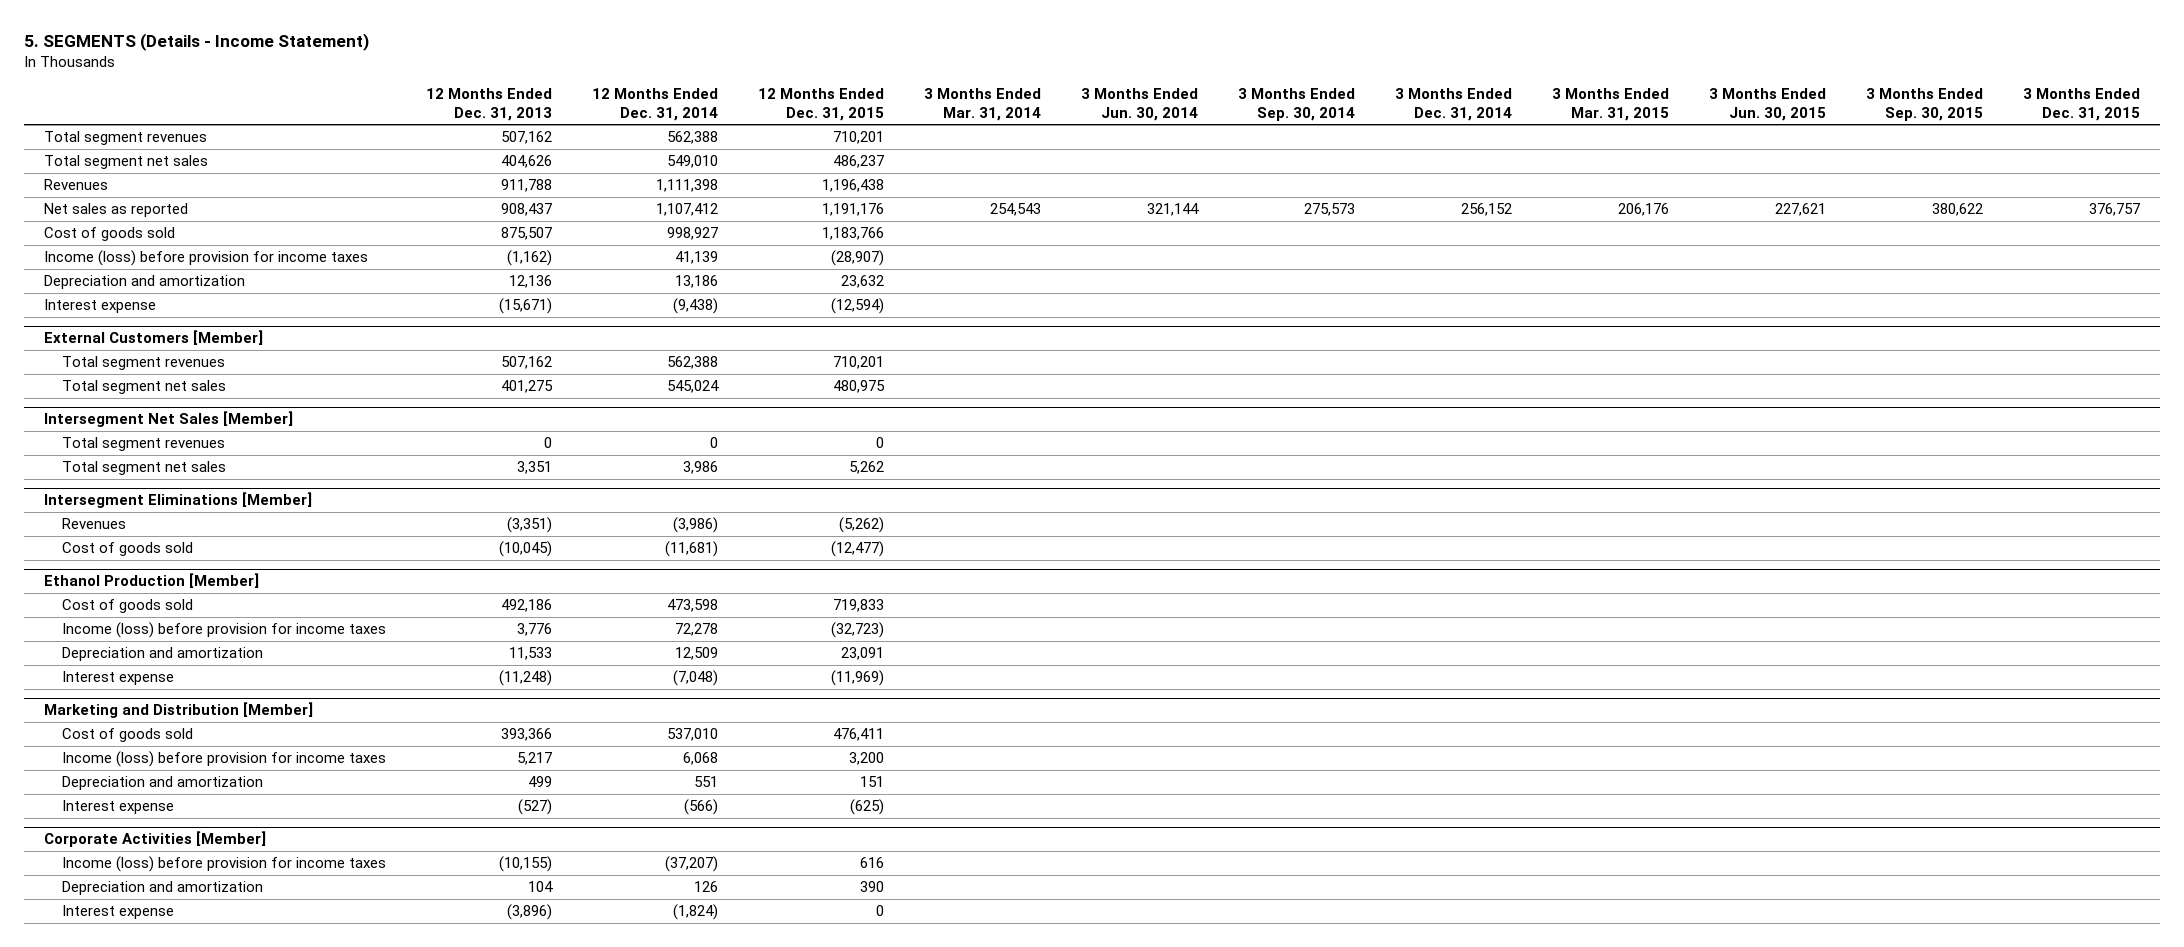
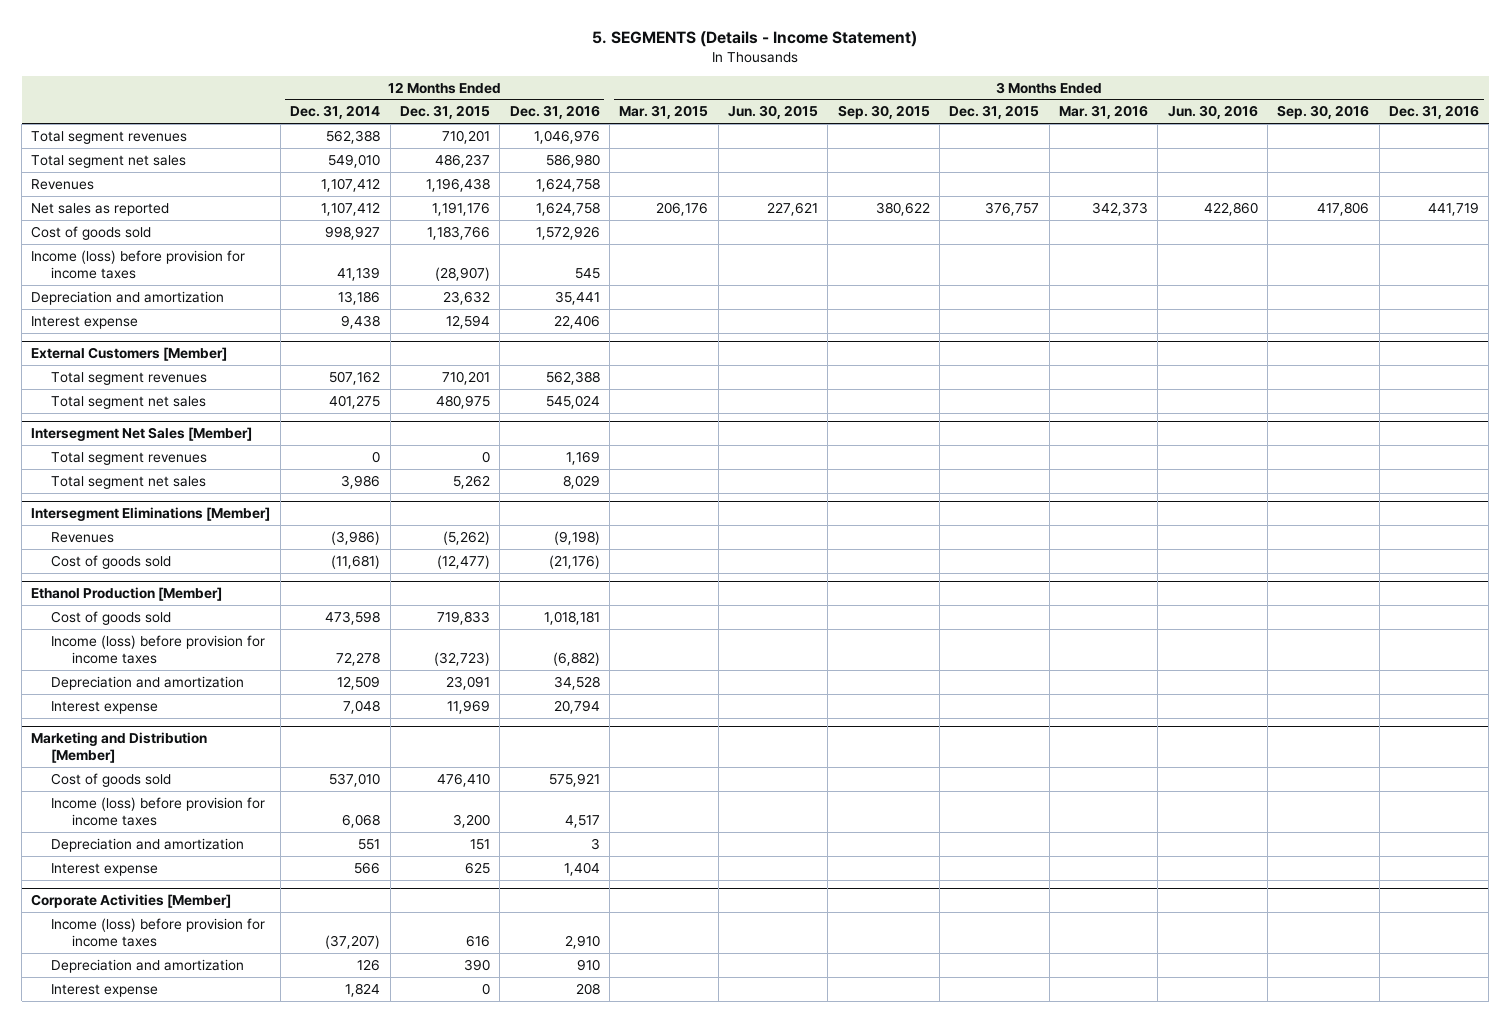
- | 12 Months Ended Dec. 31, 2013 | 12 Months Ended Dec. 31, 2014 | 12 Months Ended Dec. 31, 2015 | 3 Months Ended Mar. 31, 2014 | 3 Months Ended Jun. 30, 2014 | 3 Months Ended Sep. 30, 2014 | 3 Months Ended Dec. 31, 2014 | 3 Months Ended Mar. 31, 2015 | 3 Months Ended Jun. 30, 2015 | 3 Months Ended Sep. 30, 2015 | 3 Months Ended Dec. 31, 2015
+ | 12 Months Ended Dec. 31, 2014 | 12 Months Ended Dec. 31, 2015 | 12 Months Ended Dec. 31, 2016 | 3 Months Ended Mar. 31, 2015 | 3 Months Ended Jun. 30, 2015 | 3 Months Ended Sep. 30, 2015 | 3 Months Ended Dec. 31, 2015 | 3 Months Ended Mar. 31, 2016 | 3 Months Ended Jun. 30, 2016 | 3 Months Ended Sep. 30, 2016 | 3 Months Ended Dec. 31, 2016
- Revenues | 911,788 | 1,111,398 | 1,196,438 | | | | | | | |
+ Revenues | 1,107,412 | 1,196,438 | 1,624,758 | | | | | | | |
- Interest expense | (15,671) | (9,438) | (12,594) | | | | | | | |
+ Interest expense | 9,438 | 12,594 | 22,406 | | | | | | | |
@ External Customers [Member]
- Total segment revenues | 507,162 | 562,388 | 710,201 | | | | | | | |
- Total segment net sales | 401,275 | 545,024 | 480,975 | | | | | | | |
+ Total segment revenues | 507,162 | 710,201 | 562,388 | | | | | | | |
+ Total segment net sales | 401,275 | 480,975 | 545,024 | | | | | | | |
@ Ethanol Production [Member]
- Interest expense | (11,248) | (7,048) | (11,969) | | | | | | | |
+ Interest expense | 7,048 | 11,969 | 20,794 | | | | | | | |
@ Marketing and Distribution [Member]
- Cost of goods sold | 393,366 | 537,010 | 476,411 | | | | | | | |
+ Cost of goods sold | 537,010 | 476,410 | 575,921 | | | | | | | |
- Interest expense | (527) | (566) | (625) | | | | | | | |
+ Interest expense | 566 | 625 | 1,404 | | | | | | | |
@ Corporate Activities [Member]
- Interest expense | (3,896) | (1,824) | 0 | | | | | | | |
+ Interest expense | 1,824 | 0 | 208 | | | | | | | |

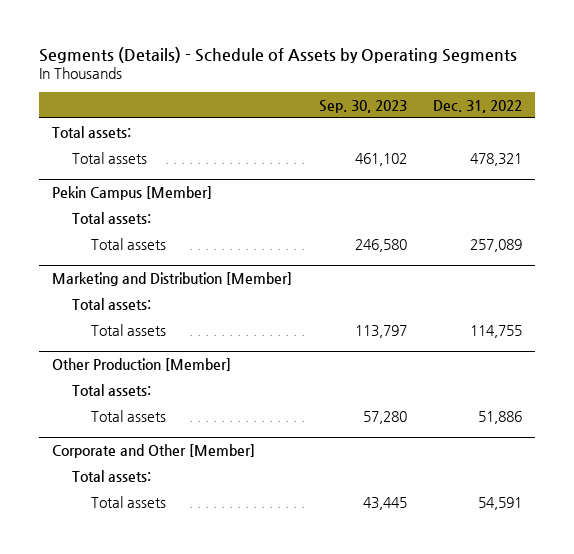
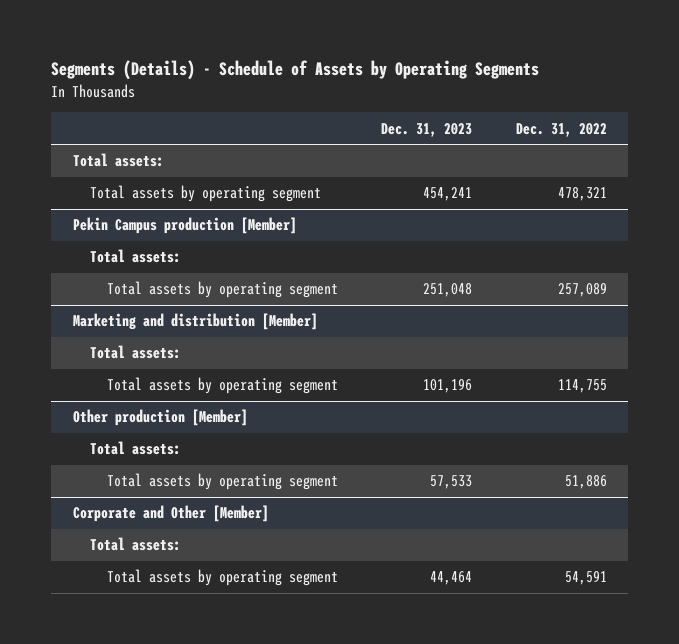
- | Sep. 30, 2023 | Dec. 31, 2022
+ | Dec. 31, 2023 | Dec. 31, 2022
- Total assets | 461,102 | 478,321
- Pekin Campus [Member]
+ Total assets by operating segment | 454,241 | 478,321
+ Pekin Campus production [Member]
- Total assets | 246,580 | 257,089
- Marketing and Distribution [Member]
+ Total assets by operating segment | 251,048 | 257,089
+ Marketing and distribution [Member]
- Total assets | 113,797 | 114,755
- Other Production [Member]
+ Total assets by operating segment | 101,196 | 114,755
+ Other production [Member]
- Total assets | 57,280 | 51,886
+ Total assets by operating segment | 57,533 | 51,886
@ Corporate and Other [Member]
- Total assets | 43,445 | 54,591
+ Total assets by operating segment | 44,464 | 54,591

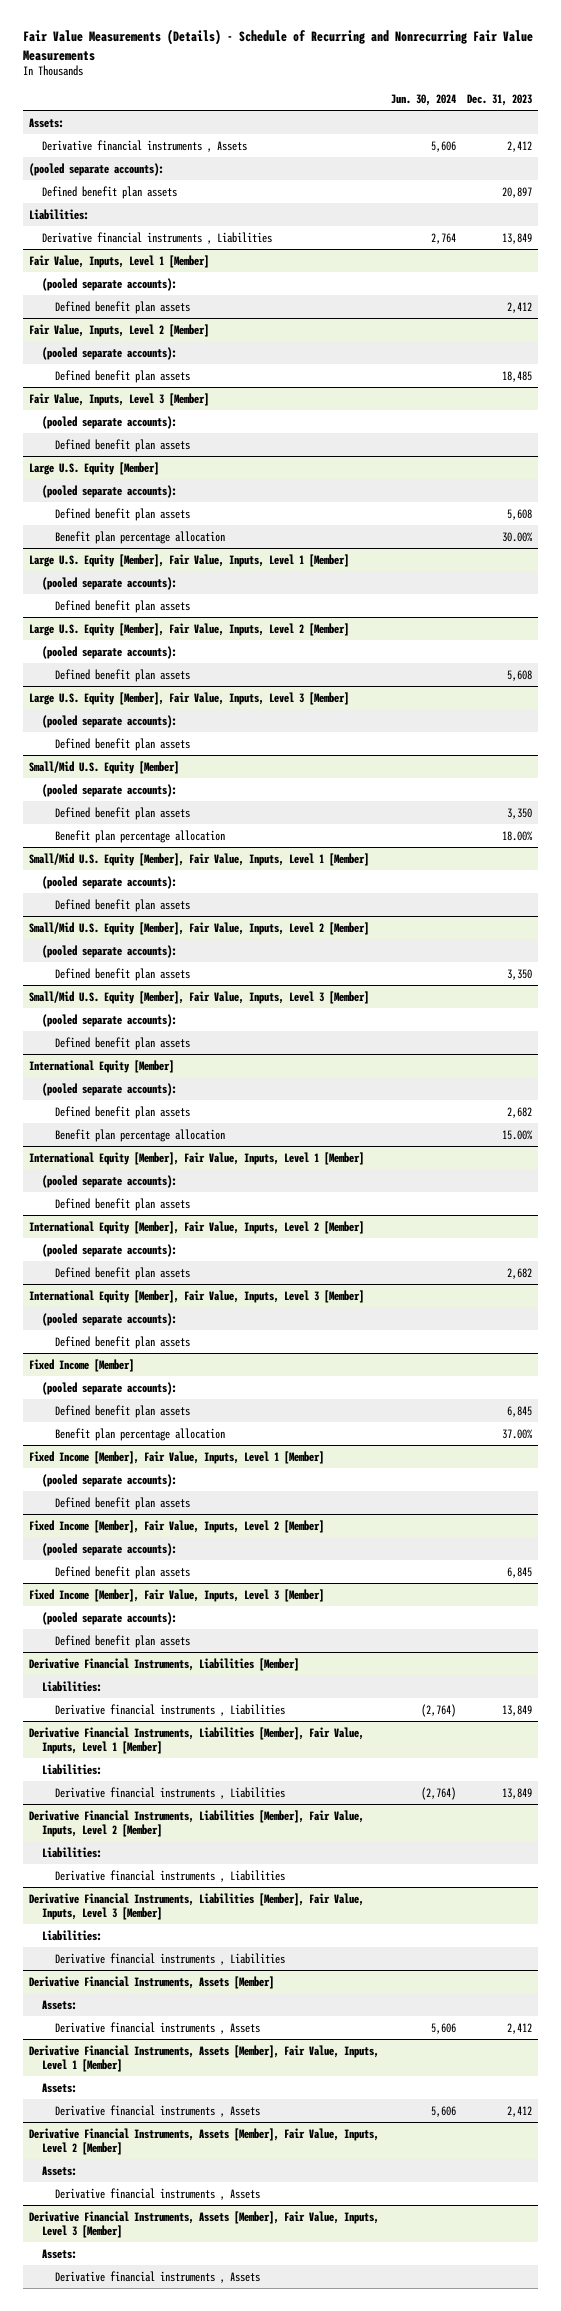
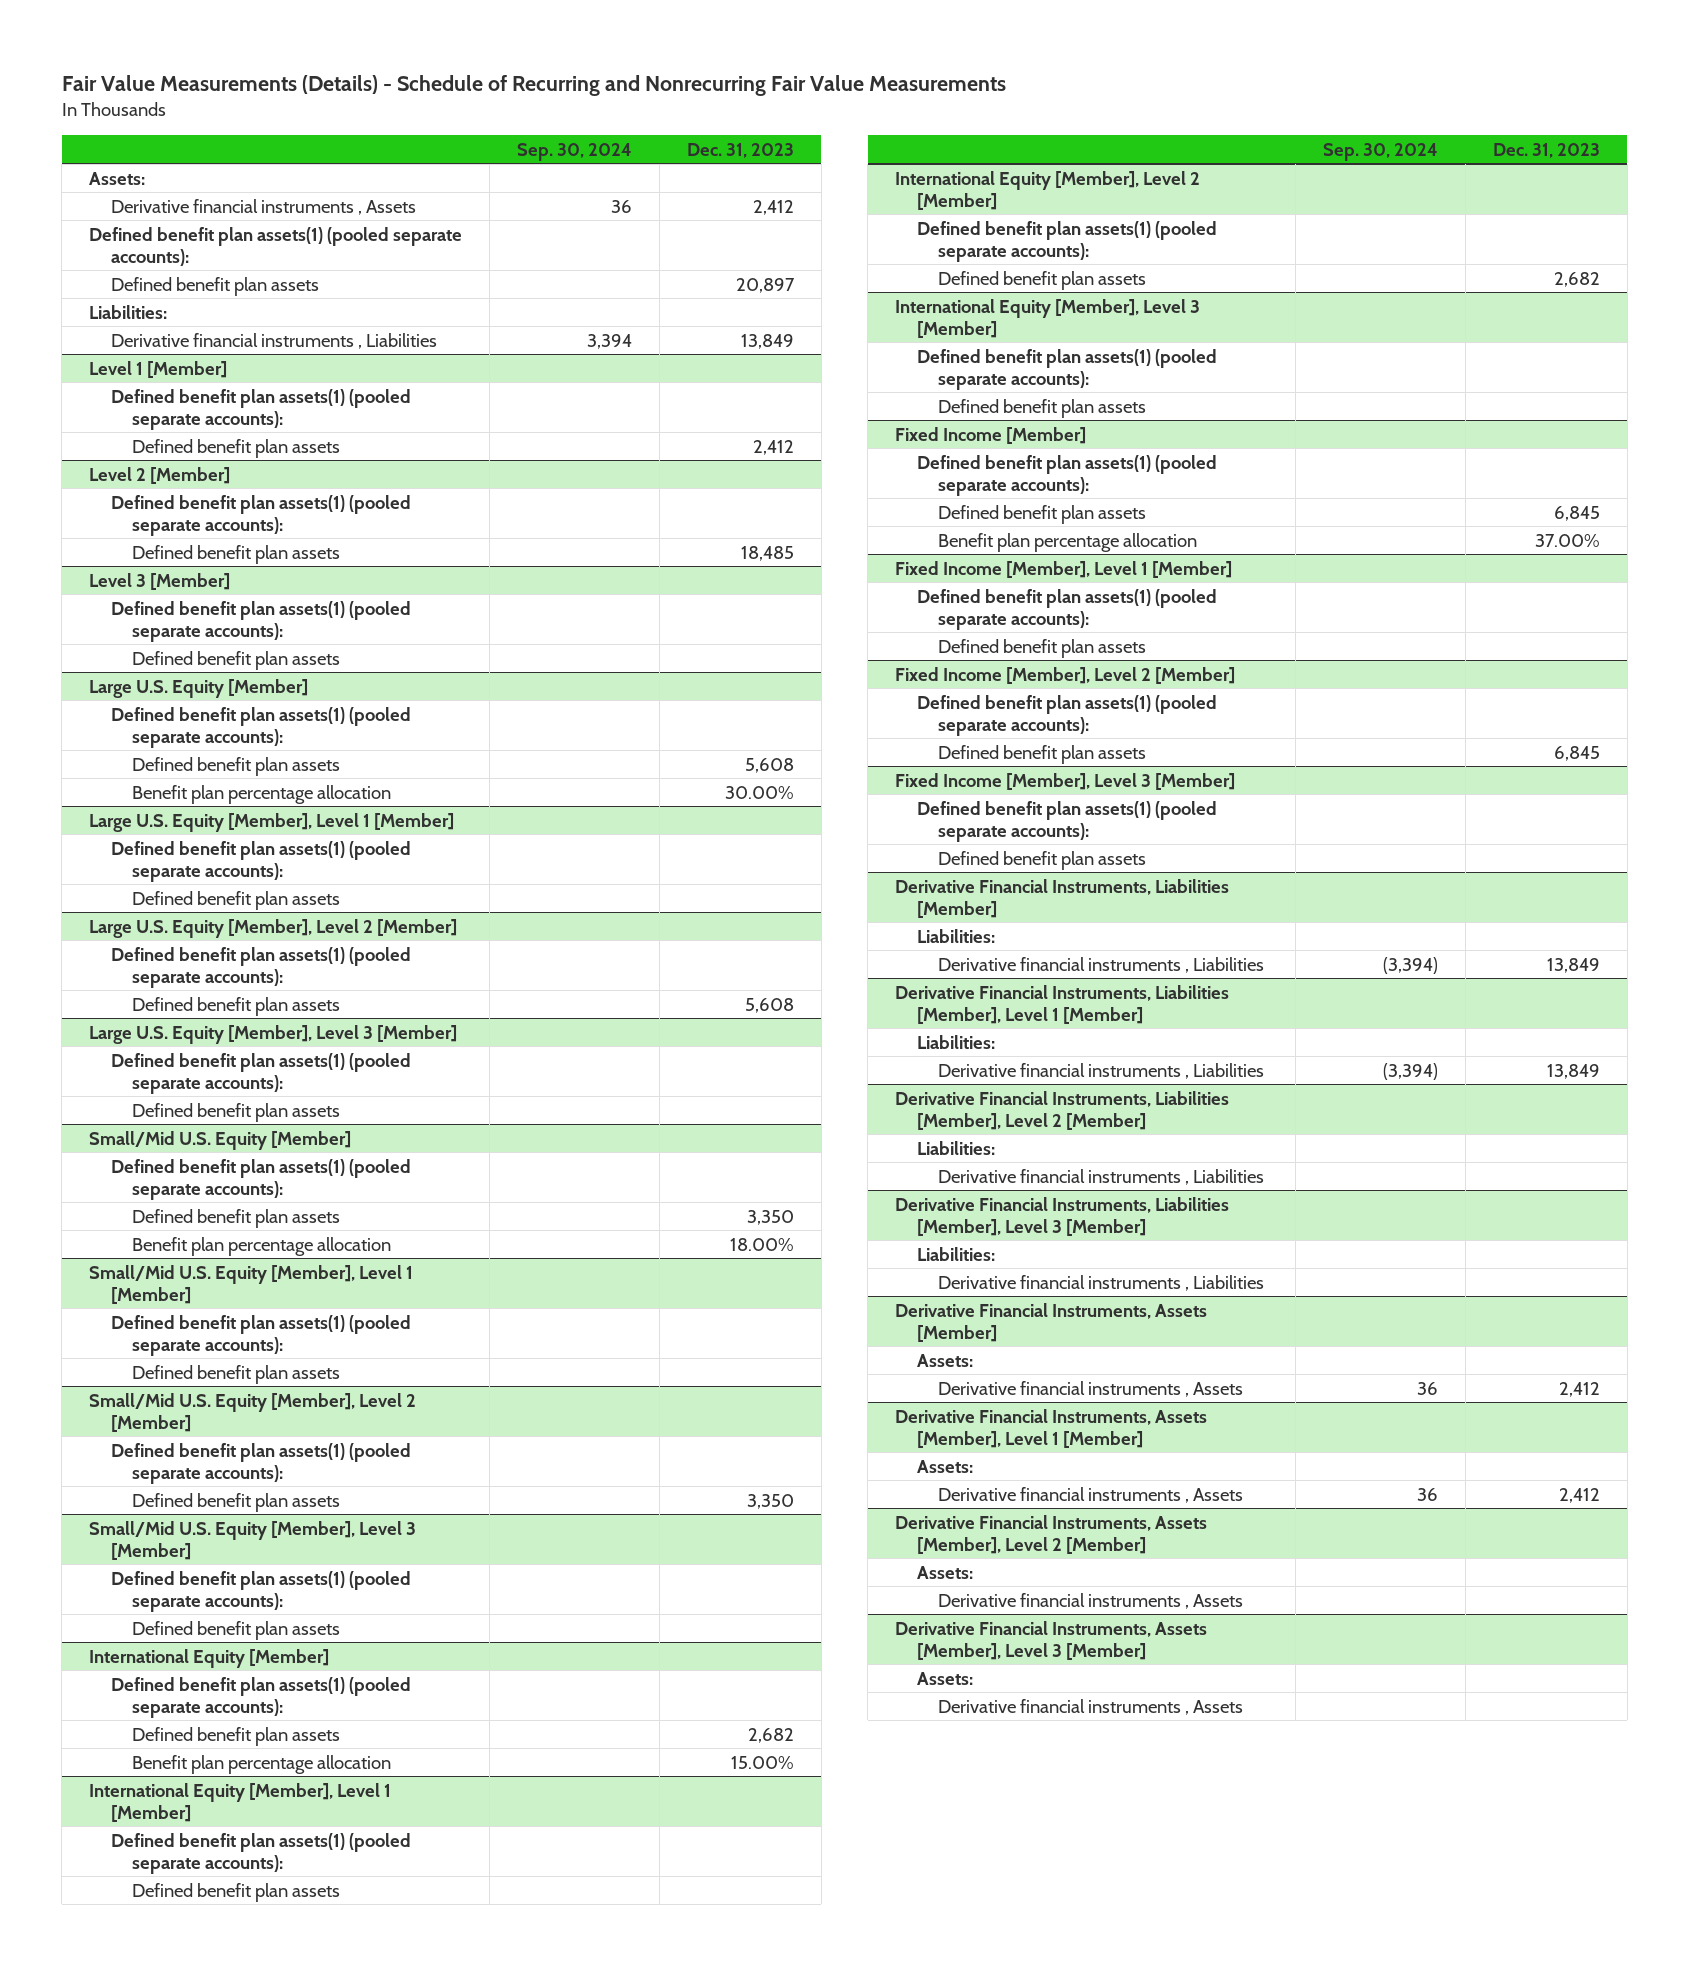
- | Jun. 30, 2024 | Dec. 31, 2023
+ | Sep. 30, 2024 | Dec. 31, 2023
- (pooled separate accounts):
+ Defined benefit plan assets(1) (pooled separate accounts):
- Fair Value, Inputs, Level 1 [Member]
- (pooled separate accounts):
+ Level 1 [Member]
+ Defined benefit plan assets(1) (pooled separate accounts):
- Fair Value, Inputs, Level 2 [Member]
- (pooled separate accounts):
+ Level 2 [Member]
+ Defined benefit plan assets(1) (pooled separate accounts):
- Fair Value, Inputs, Level 3 [Member]
- (pooled separate accounts):
+ Level 3 [Member]
+ Defined benefit plan assets(1) (pooled separate accounts):
@ Large U.S. Equity [Member]
- (pooled separate accounts):
+ Defined benefit plan assets(1) (pooled separate accounts):
- Large U.S. Equity [Member], Fair Value, Inputs, Level 1 [Member]
- (pooled separate accounts):
+ Large U.S. Equity [Member], Level 1 [Member]
+ Defined benefit plan assets(1) (pooled separate accounts):
- Large U.S. Equity [Member], Fair Value, Inputs, Level 2 [Member]
- (pooled separate accounts):
+ Large U.S. Equity [Member], Level 2 [Member]
+ Defined benefit plan assets(1) (pooled separate accounts):
- Large U.S. Equity [Member], Fair Value, Inputs, Level 3 [Member]
- (pooled separate accounts):
+ Large U.S. Equity [Member], Level 3 [Member]
+ Defined benefit plan assets(1) (pooled separate accounts):
@ Small/Mid U.S. Equity [Member]
- (pooled separate accounts):
+ Defined benefit plan assets(1) (pooled separate accounts):
- Small/Mid U.S. Equity [Member], Fair Value, Inputs, Level 1 [Member]
- (pooled separate accounts):
+ Small/Mid U.S. Equity [Member], Level 1 [Member]
+ Defined benefit plan assets(1) (pooled separate accounts):
- Small/Mid U.S. Equity [Member], Fair Value, Inputs, Level 2 [Member]
- (pooled separate accounts):
+ Small/Mid U.S. Equity [Member], Level 2 [Member]
+ Defined benefit plan assets(1) (pooled separate accounts):
- Small/Mid U.S. Equity [Member], Fair Value, Inputs, Level 3 [Member]
- (pooled separate accounts):
+ Small/Mid U.S. Equity [Member], Level 3 [Member]
+ Defined benefit plan assets(1) (pooled separate accounts):
@ International Equity [Member]
- (pooled separate accounts):
+ Defined benefit plan assets(1) (pooled separate accounts):
- International Equity [Member], Fair Value, Inputs, Level 1 [Member]
- (pooled separate accounts):
+ International Equity [Member], Level 1 [Member]
+ Defined benefit plan assets(1) (pooled separate accounts):
- International Equity [Member], Fair Value, Inputs, Level 2 [Member]
- (pooled separate accounts):
+ International Equity [Member], Level 2 [Member]
+ Defined benefit plan assets(1) (pooled separate accounts):
- International Equity [Member], Fair Value, Inputs, Level 3 [Member]
- (pooled separate accounts):
+ International Equity [Member], Level 3 [Member]
+ Defined benefit plan assets(1) (pooled separate accounts):
@ Fixed Income [Member]
- (pooled separate accounts):
+ Defined benefit plan assets(1) (pooled separate accounts):
- Fixed Income [Member], Fair Value, Inputs, Level 1 [Member]
- (pooled separate accounts):
+ Fixed Income [Member], Level 1 [Member]
+ Defined benefit plan assets(1) (pooled separate accounts):
- Fixed Income [Member], Fair Value, Inputs, Level 2 [Member]
- (pooled separate accounts):
+ Fixed Income [Member], Level 2 [Member]
+ Defined benefit plan assets(1) (pooled separate accounts):
- Fixed Income [Member], Fair Value, Inputs, Level 3 [Member]
- (pooled separate accounts):
+ Fixed Income [Member], Level 3 [Member]
+ Defined benefit plan assets(1) (pooled separate accounts):
- Derivative Financial Instruments, Liabilities [Member], Fair Value, Inputs, Level 1 [Member]
+ Derivative Financial Instruments, Liabilities [Member], Level 1 [Member]
- Derivative Financial Instruments, Liabilities [Member], Fair Value, Inputs, Level 2 [Member]
+ Derivative Financial Instruments, Liabilities [Member], Level 2 [Member]
- Derivative Financial Instruments, Liabilities [Member], Fair Value, Inputs, Level 3 [Member]
+ Derivative Financial Instruments, Liabilities [Member], Level 3 [Member]
- Derivative Financial Instruments, Assets [Member], Fair Value, Inputs, Level 1 [Member]
+ Derivative Financial Instruments, Assets [Member], Level 1 [Member]
- Derivative Financial Instruments, Assets [Member], Fair Value, Inputs, Level 2 [Member]
+ Derivative Financial Instruments, Assets [Member], Level 2 [Member]
- Derivative Financial Instruments, Assets [Member], Fair Value, Inputs, Level 3 [Member]
+ Derivative Financial Instruments, Assets [Member], Level 3 [Member]

